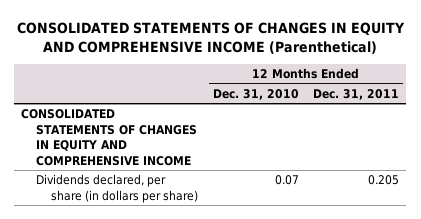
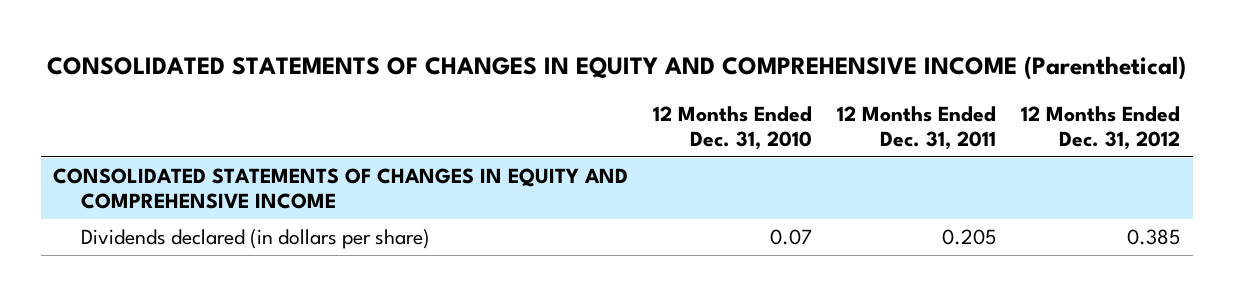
- | 12 Months Ended Dec. 31, 2010 | 12 Months Ended Dec. 31, 2011
+ | 12 Months Ended Dec. 31, 2010 | 12 Months Ended Dec. 31, 2011 | 12 Months Ended Dec. 31, 2012
- Dividends declared, per share (in dollars per share) | 0.07 | 0.205
+ Dividends declared (in dollars per share) | 0.07 | 0.205 | 0.385

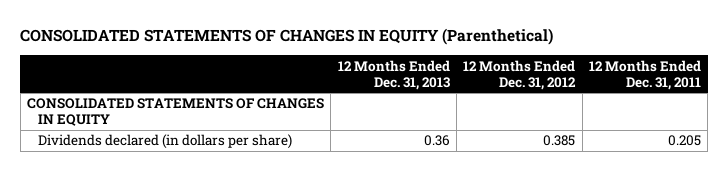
- CONSOLIDATED STATEMENTS OF CHANGES IN EQUITY AND COMPREHENSIVE INCOME (Parenthetical)
+ CONSOLIDATED STATEMENTS OF CHANGES IN EQUITY (Parenthetical)
- | 12 Months Ended Dec. 31, 2010 | 12 Months Ended Dec. 31, 2011 | 12 Months Ended Dec. 31, 2012
+ | 12 Months Ended Dec. 31, 2013 | 12 Months Ended Dec. 31, 2012 | 12 Months Ended Dec. 31, 2011
- CONSOLIDATED STATEMENTS OF CHANGES IN EQUITY AND COMPREHENSIVE INCOME
+ CONSOLIDATED STATEMENTS OF CHANGES IN EQUITY

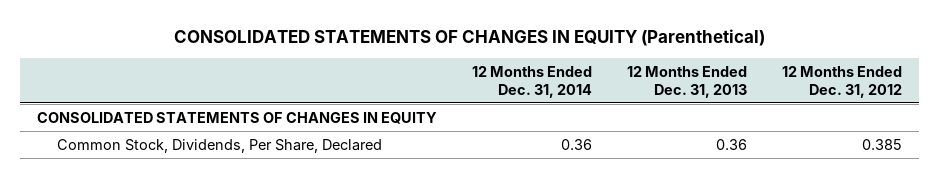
- | 12 Months Ended Dec. 31, 2013 | 12 Months Ended Dec. 31, 2012 | 12 Months Ended Dec. 31, 2011
+ | 12 Months Ended Dec. 31, 2014 | 12 Months Ended Dec. 31, 2013 | 12 Months Ended Dec. 31, 2012
- Dividends declared (in dollars per share) | 0.36 | 0.385 | 0.205
+ Common Stock, Dividends, Per Share, Declared | 0.36 | 0.36 | 0.385

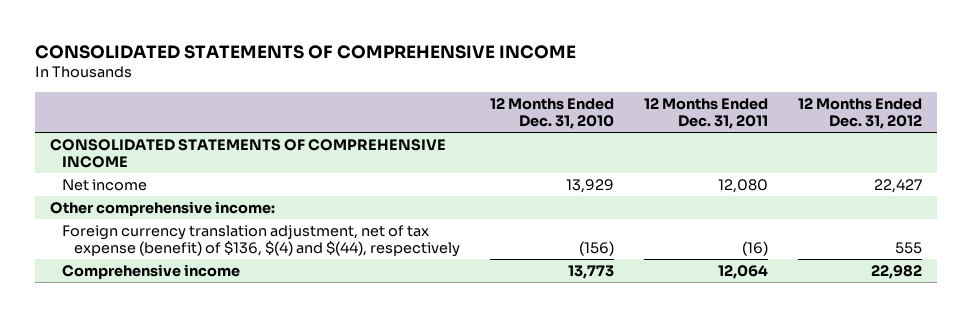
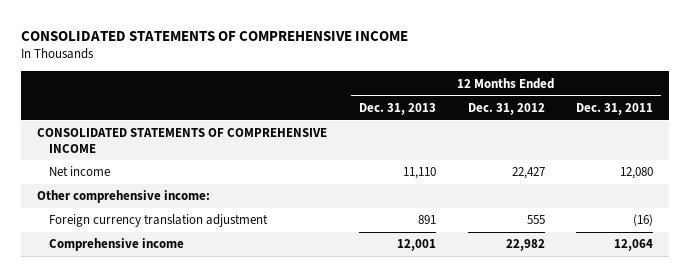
- | 12 Months Ended Dec. 31, 2010 | 12 Months Ended Dec. 31, 2011 | 12 Months Ended Dec. 31, 2012
+ | 12 Months Ended Dec. 31, 2013 | 12 Months Ended Dec. 31, 2012 | 12 Months Ended Dec. 31, 2011
- Foreign currency translation adjustment, net of tax expense (benefit) of $136, $(4) and $(44), respectively | (156) | (16) | 555
+ Foreign currency translation adjustment | 891 | 555 | (16)

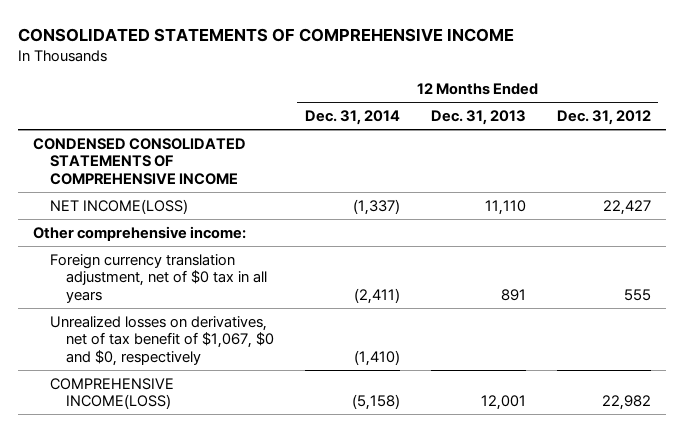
- | 12 Months Ended Dec. 31, 2013 | 12 Months Ended Dec. 31, 2012 | 12 Months Ended Dec. 31, 2011
+ | 12 Months Ended Dec. 31, 2014 | 12 Months Ended Dec. 31, 2013 | 12 Months Ended Dec. 31, 2012
- CONSOLIDATED STATEMENTS OF COMPREHENSIVE INCOME
- Net income | 11,110 | 22,427 | 12,080
+ CONDENSED CONSOLIDATED STATEMENTS OF COMPREHENSIVE INCOME
+ NET INCOME(LOSS) | (1,337) | 11,110 | 22,427
- Foreign currency translation adjustment | 891 | 555 | (16)
- Comprehensive income | 12,001 | 22,982 | 12,064
+ Foreign currency translation adjustment, net of $0 tax in all years | (2,411) | 891 | 555
+ Unrealized losses on derivatives, net of tax benefit of $1,067, $0 and $0, respectively | (1,410) | |
+ COMPREHENSIVE INCOME(LOSS) | (5,158) | 12,001 | 22,982

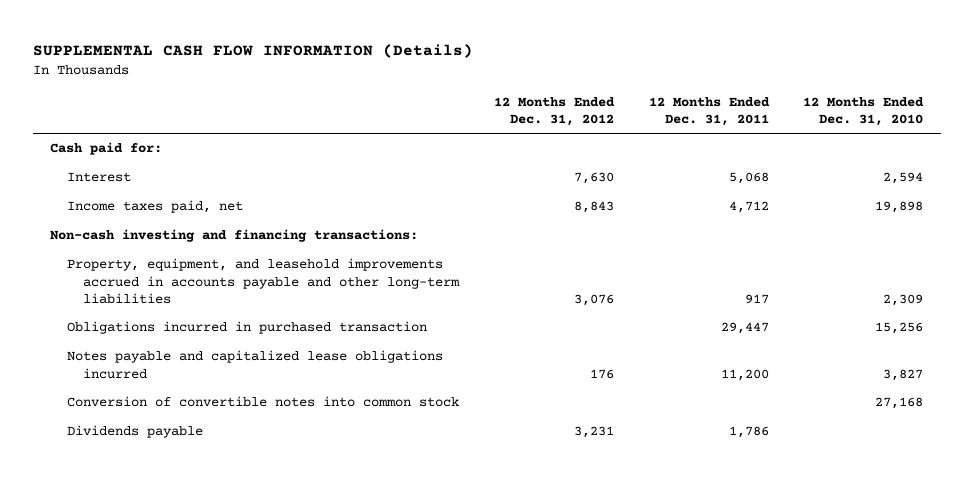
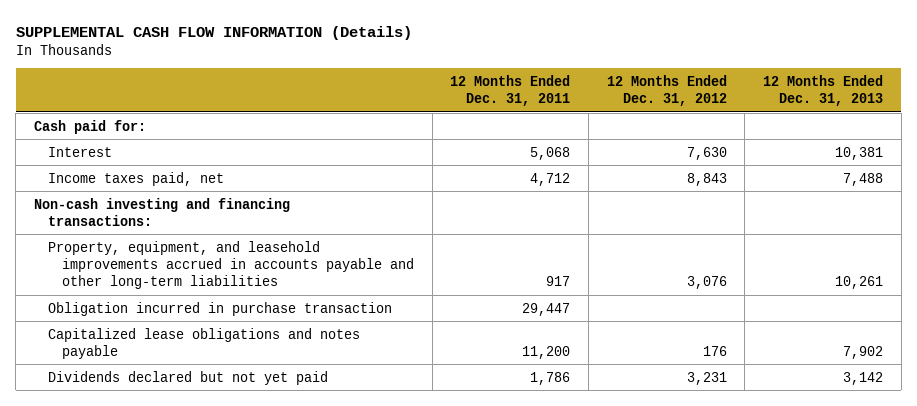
- | 12 Months Ended Dec. 31, 2012 | 12 Months Ended Dec. 31, 2011 | 12 Months Ended Dec. 31, 2010
+ | 12 Months Ended Dec. 31, 2011 | 12 Months Ended Dec. 31, 2012 | 12 Months Ended Dec. 31, 2013
- Obligations incurred in purchased transaction | | 29,447 | 15,256
- Notes payable and capitalized lease obligations incurred | 176 | 11,200 | 3,827
- Conversion of convertible notes into common stock | | | 27,168
- Dividends payable | 3,231 | 1,786 |
+ Obligation incurred in purchase transaction | 29,447 | |
+ Capitalized lease obligations and notes payable | 11,200 | 176 | 7,902
+ Dividends declared but not yet paid | 1,786 | 3,231 | 3,142

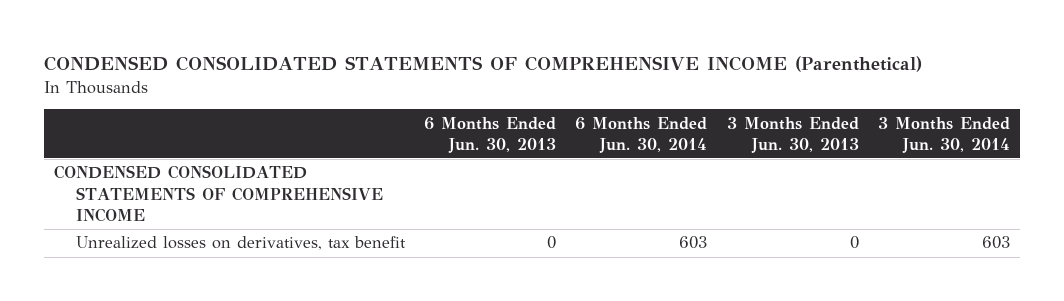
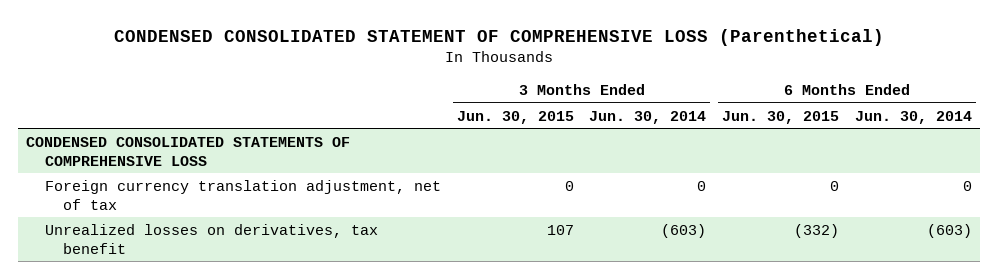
- CONDENSED CONSOLIDATED STATEMENTS OF COMPREHENSIVE INCOME (Parenthetical)
+ CONDENSED CONSOLIDATED STATEMENT OF COMPREHENSIVE LOSS (Parenthetical)
- | 6 Months Ended Jun. 30, 2013 | 6 Months Ended Jun. 30, 2014 | 3 Months Ended Jun. 30, 2013 | 3 Months Ended Jun. 30, 2014
+ | 3 Months Ended Jun. 30, 2015 | 3 Months Ended Jun. 30, 2014 | 6 Months Ended Jun. 30, 2015 | 6 Months Ended Jun. 30, 2014
- CONDENSED CONSOLIDATED STATEMENTS OF COMPREHENSIVE INCOME
- Unrealized losses on derivatives, tax benefit | 0 | 603 | 0 | 603
+ CONDENSED CONSOLIDATED STATEMENTS OF COMPREHENSIVE LOSS
+ Foreign currency translation adjustment, net of tax | 0 | 0 | 0 | 0
+ Unrealized losses on derivatives, tax benefit | 107 | (603) | (332) | (603)

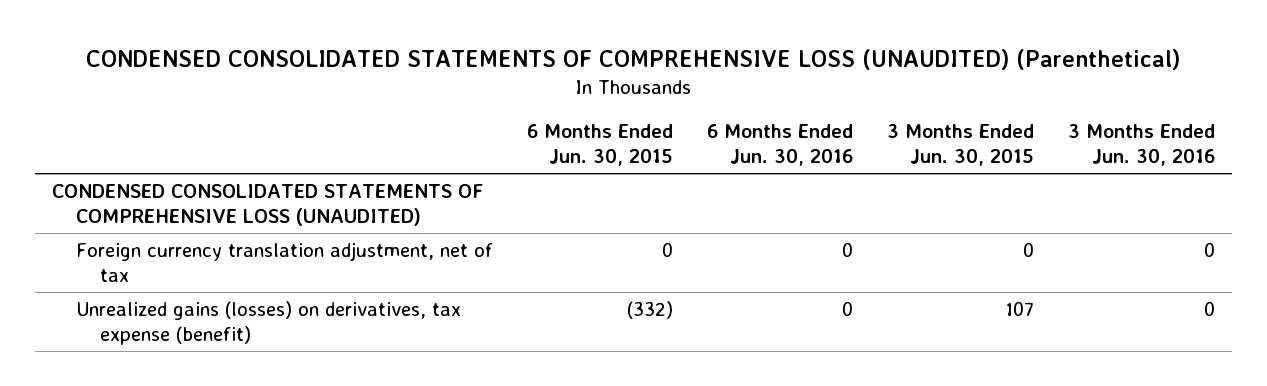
- CONDENSED CONSOLIDATED STATEMENT OF COMPREHENSIVE LOSS (Parenthetical)
+ CONDENSED CONSOLIDATED STATEMENTS OF COMPREHENSIVE LOSS (UNAUDITED) (Parenthetical)
- | 3 Months Ended Jun. 30, 2015 | 3 Months Ended Jun. 30, 2014 | 6 Months Ended Jun. 30, 2015 | 6 Months Ended Jun. 30, 2014
+ | 6 Months Ended Jun. 30, 2015 | 6 Months Ended Jun. 30, 2016 | 3 Months Ended Jun. 30, 2015 | 3 Months Ended Jun. 30, 2016
- CONDENSED CONSOLIDATED STATEMENTS OF COMPREHENSIVE LOSS
+ CONDENSED CONSOLIDATED STATEMENTS OF COMPREHENSIVE LOSS (UNAUDITED)
- Unrealized losses on derivatives, tax benefit | 107 | (603) | (332) | (603)
+ Unrealized gains (losses) on derivatives, tax expense (benefit) | (332) | 0 | 107 | 0

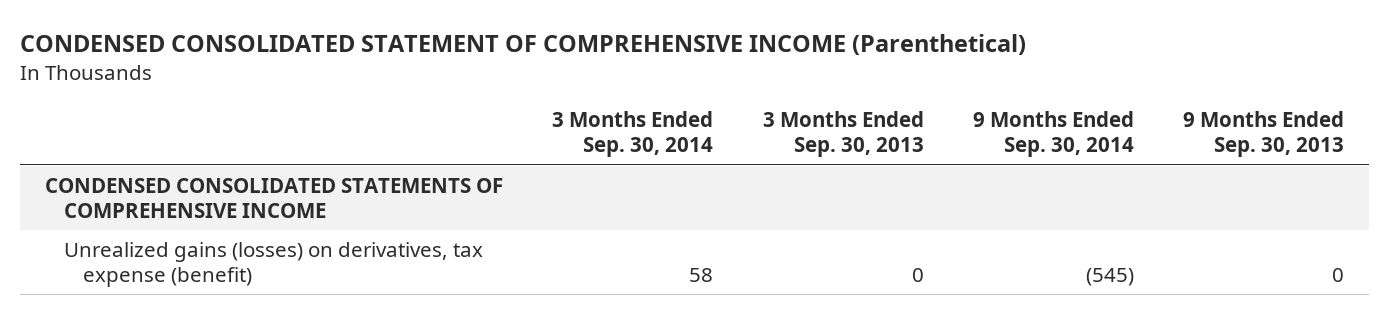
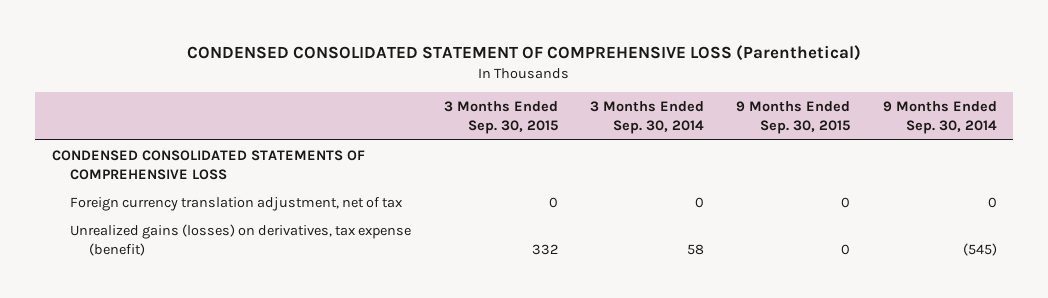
- CONDENSED CONSOLIDATED STATEMENT OF COMPREHENSIVE INCOME (Parenthetical)
+ CONDENSED CONSOLIDATED STATEMENT OF COMPREHENSIVE LOSS (Parenthetical)
- | 3 Months Ended Sep. 30, 2014 | 3 Months Ended Sep. 30, 2013 | 9 Months Ended Sep. 30, 2014 | 9 Months Ended Sep. 30, 2013
+ | 3 Months Ended Sep. 30, 2015 | 3 Months Ended Sep. 30, 2014 | 9 Months Ended Sep. 30, 2015 | 9 Months Ended Sep. 30, 2014
- CONDENSED CONSOLIDATED STATEMENTS OF COMPREHENSIVE INCOME
+ CONDENSED CONSOLIDATED STATEMENTS OF COMPREHENSIVE LOSS
+ Foreign currency translation adjustment, net of tax | 0 | 0 | 0 | 0

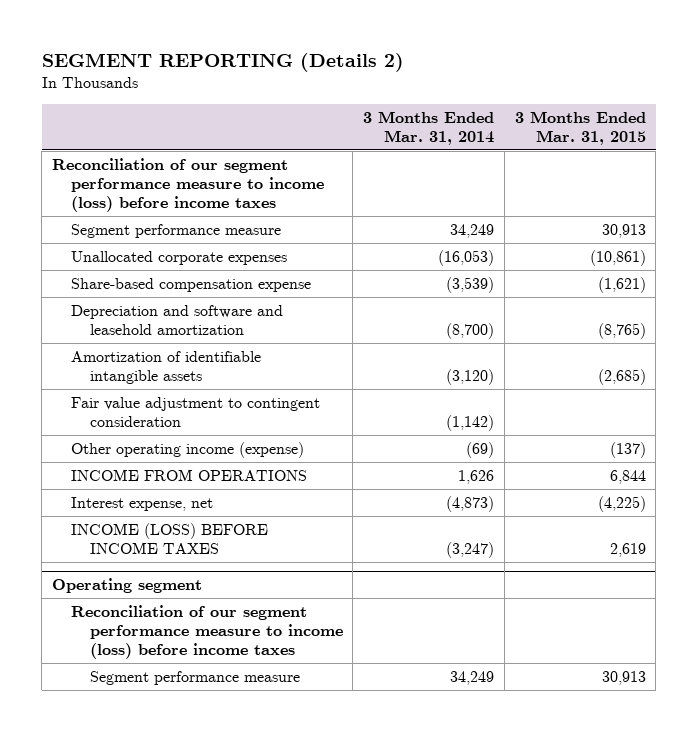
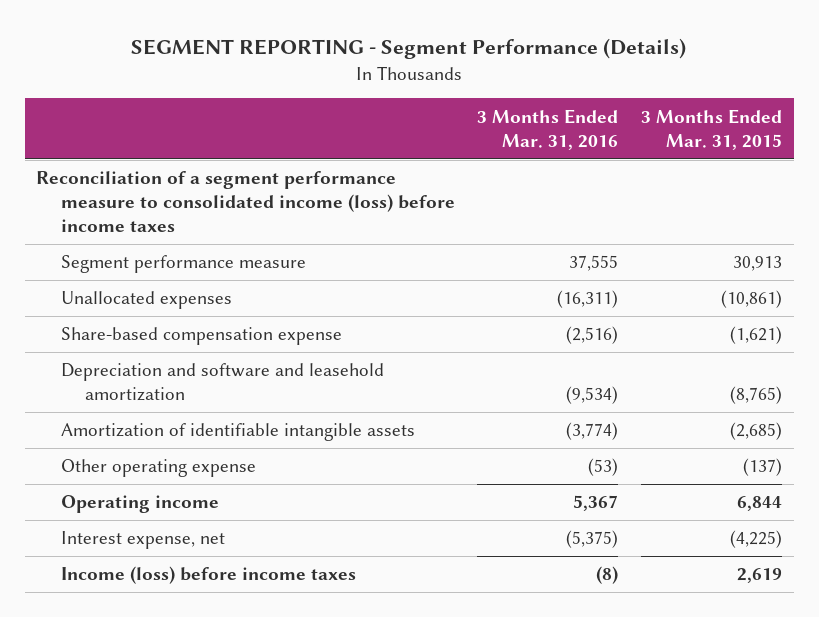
- SEGMENT REPORTING (Details 2)
+ SEGMENT REPORTING - Segment Performance (Details)
- | 3 Months Ended Mar. 31, 2014 | 3 Months Ended Mar. 31, 2015
+ | 3 Months Ended Mar. 31, 2016 | 3 Months Ended Mar. 31, 2015
- Reconciliation of our segment performance measure to income (loss) before income taxes
+ Reconciliation of a segment performance measure to consolidated income (loss) before income taxes
- Unallocated corporate expenses | (16,053) | (10,861)
+ Unallocated expenses | (16,311) | (10,861)
- Fair value adjustment to contingent consideration | (1,142) |
- Other operating income (expense) | (69) | (137)
- INCOME FROM OPERATIONS | 1,626 | 6,844
+ Other operating expense | (53) | (137)
+ Operating income | 5,367 | 6,844
- INCOME (LOSS) BEFORE INCOME TAXES | (3,247) | 2,619
- Operating segment
- Reconciliation of our segment performance measure to income (loss) before income taxes
- Segment performance measure | 34,249 | 30,913
+ Income (loss) before income taxes | (8) | 2,619

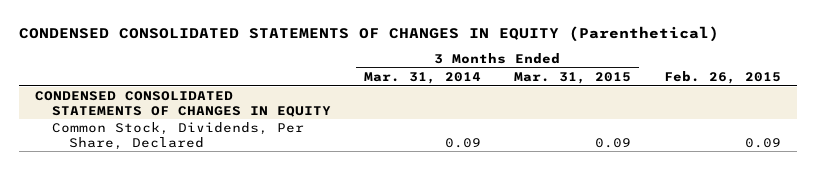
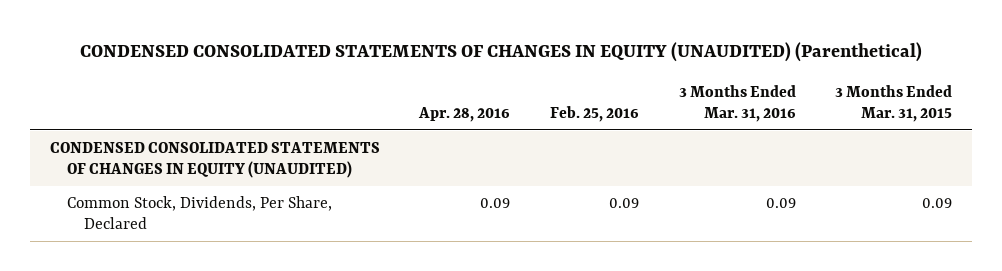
- CONDENSED CONSOLIDATED STATEMENTS OF CHANGES IN EQUITY (Parenthetical)
+ CONDENSED CONSOLIDATED STATEMENTS OF CHANGES IN EQUITY (UNAUDITED) (Parenthetical)
- | 3 Months Ended Mar. 31, 2014 | 3 Months Ended Mar. 31, 2015 | Feb. 26, 2015
+ | Apr. 28, 2016 | Feb. 25, 2016 | 3 Months Ended Mar. 31, 2016 | 3 Months Ended Mar. 31, 2015
- CONDENSED CONSOLIDATED STATEMENTS OF CHANGES IN EQUITY
+ CONDENSED CONSOLIDATED STATEMENTS OF CHANGES IN EQUITY (UNAUDITED)

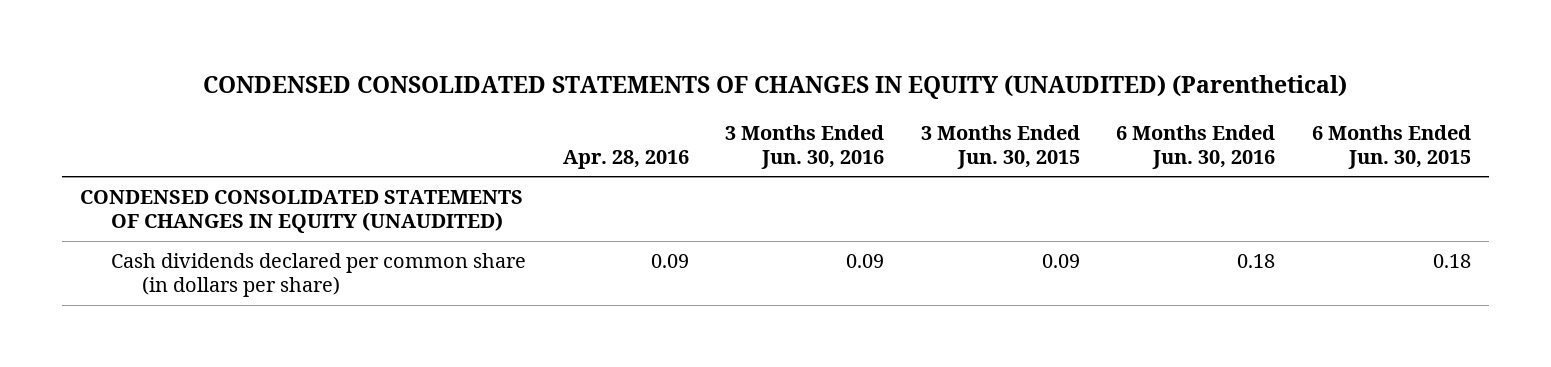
- | Apr. 28, 2016 | Feb. 25, 2016 | 3 Months Ended Mar. 31, 2016 | 3 Months Ended Mar. 31, 2015
+ | Apr. 28, 2016 | 3 Months Ended Jun. 30, 2016 | 3 Months Ended Jun. 30, 2015 | 6 Months Ended Jun. 30, 2016 | 6 Months Ended Jun. 30, 2015
- Common Stock, Dividends, Per Share, Declared | 0.09 | 0.09 | 0.09 | 0.09
+ Cash dividends declared per common share (in dollars per share) | 0.09 | 0.09 | 0.09 | 0.18 | 0.18

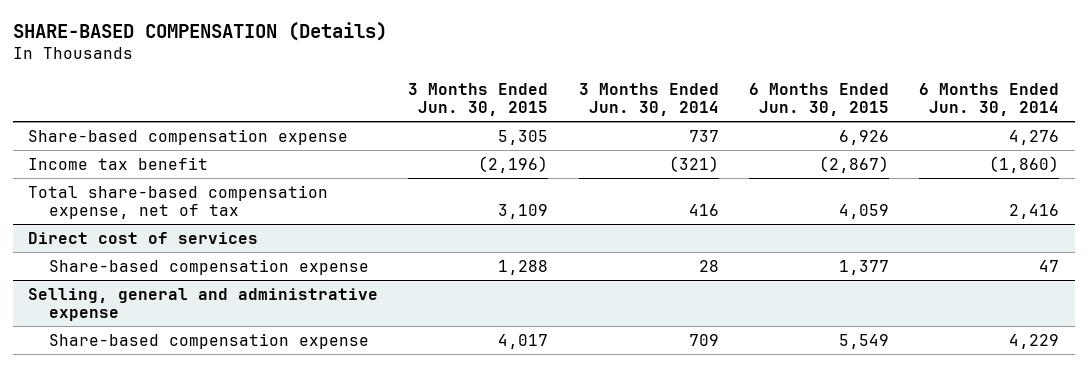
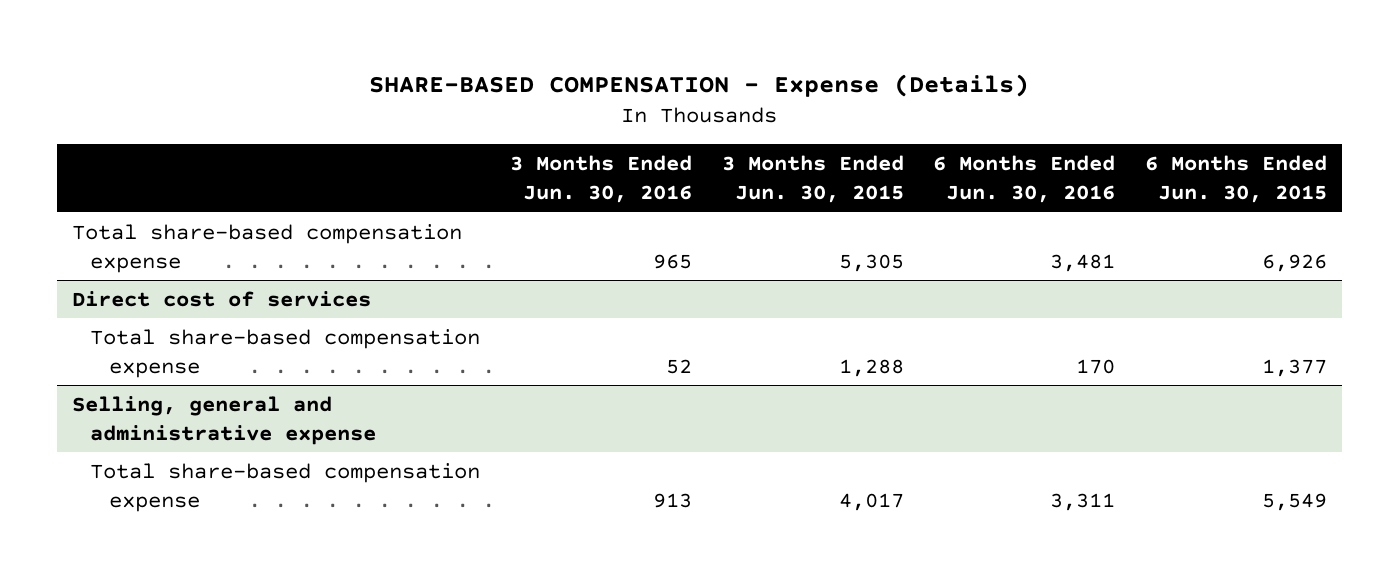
- SHARE-BASED COMPENSATION (Details)
+ SHARE-BASED COMPENSATION - Expense (Details)
- | 3 Months Ended Jun. 30, 2015 | 3 Months Ended Jun. 30, 2014 | 6 Months Ended Jun. 30, 2015 | 6 Months Ended Jun. 30, 2014
+ | 3 Months Ended Jun. 30, 2016 | 3 Months Ended Jun. 30, 2015 | 6 Months Ended Jun. 30, 2016 | 6 Months Ended Jun. 30, 2015
- Share-based compensation expense | 5,305 | 737 | 6,926 | 4,276
- Income tax benefit | (2,196) | (321) | (2,867) | (1,860)
- Total share-based compensation expense, net of tax | 3,109 | 416 | 4,059 | 2,416
+ Total share-based compensation expense | 965 | 5,305 | 3,481 | 6,926
@ Direct cost of services
- Share-based compensation expense | 1,288 | 28 | 1,377 | 47
+ Total share-based compensation expense | 52 | 1,288 | 170 | 1,377
@ Selling, general and administrative expense
- Share-based compensation expense | 4,017 | 709 | 5,549 | 4,229
+ Total share-based compensation expense | 913 | 4,017 | 3,311 | 5,549

